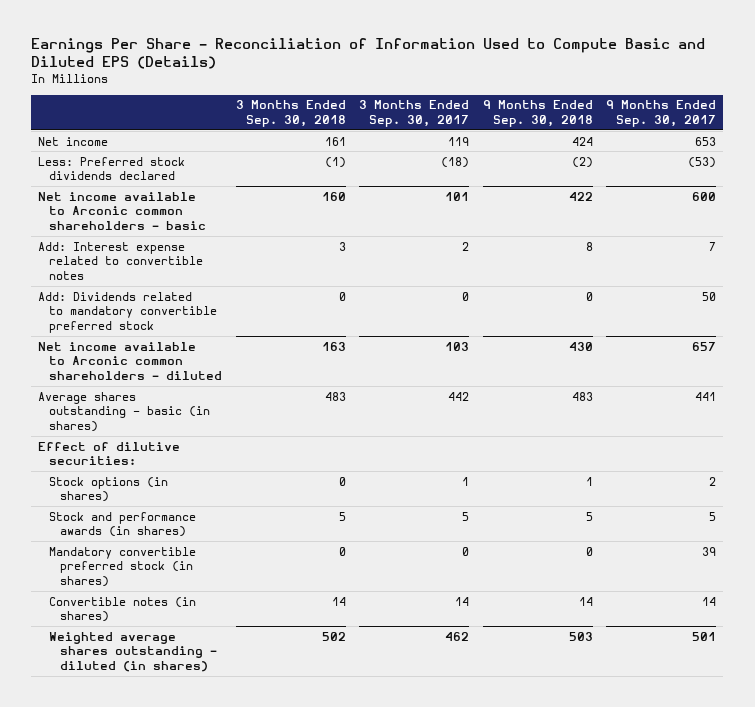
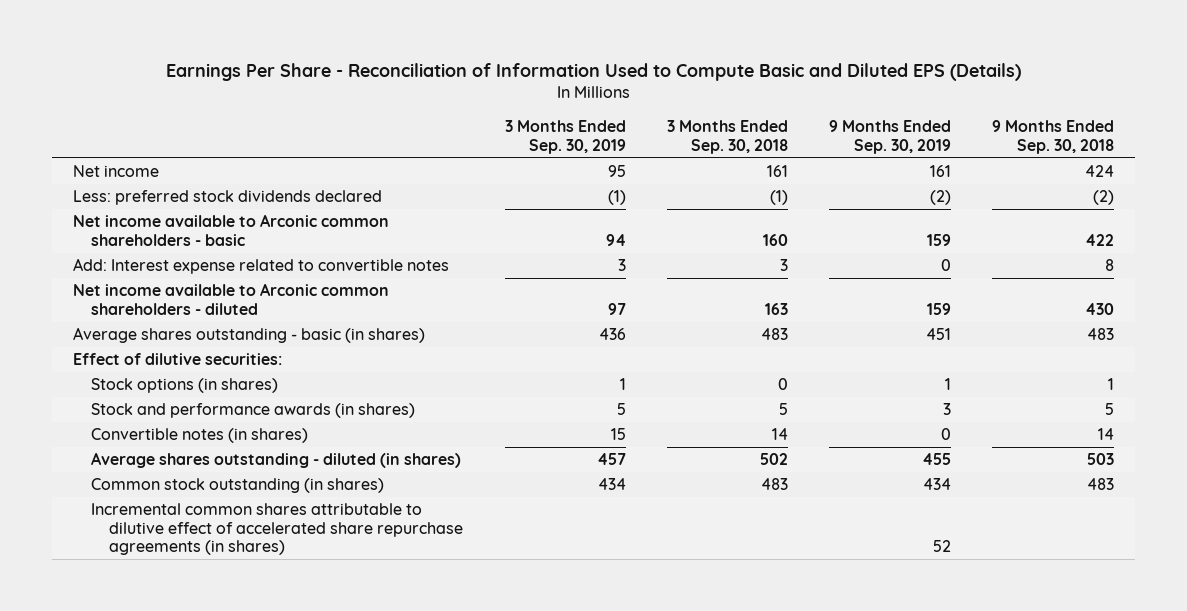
- | 3 Months Ended Sep. 30, 2018 | 3 Months Ended Sep. 30, 2017 | 9 Months Ended Sep. 30, 2018 | 9 Months Ended Sep. 30, 2017
+ | 3 Months Ended Sep. 30, 2019 | 3 Months Ended Sep. 30, 2018 | 9 Months Ended Sep. 30, 2019 | 9 Months Ended Sep. 30, 2018
- Less: Preferred stock dividends declared | (1) | (18) | (2) | (53)
+ Less: preferred stock dividends declared | (1) | (1) | (2) | (2)
- Add: Dividends related to mandatory convertible preferred stock | 0 | 0 | 0 | 50
- Mandatory convertible preferred stock (in shares) | 0 | 0 | 0 | 39
- Weighted average shares outstanding - diluted (in shares) | 502 | 462 | 503 | 501
+ Average shares outstanding - diluted (in shares) | 457 | 502 | 455 | 503
+ Common stock outstanding (in shares) | 434 | 483 | 434 | 483
+ Incremental common shares attributable to dilutive effect of accelerated share repurchase agreements (in shares) | | | 52 |

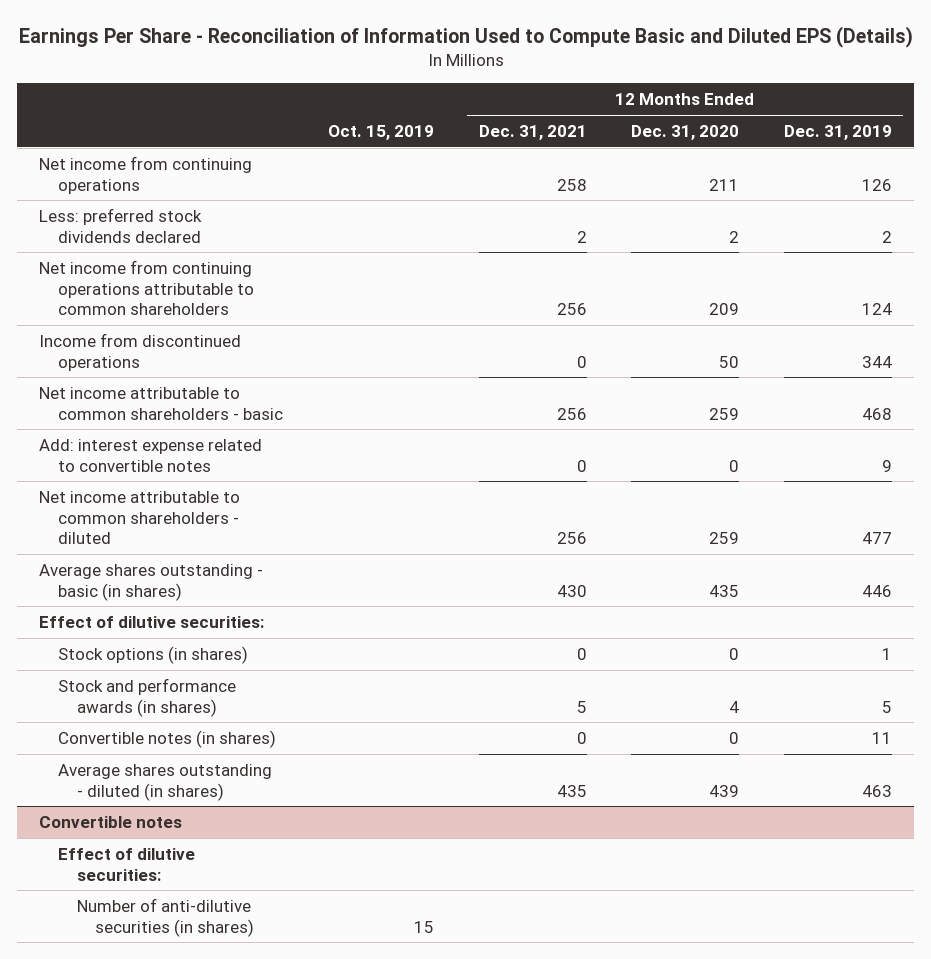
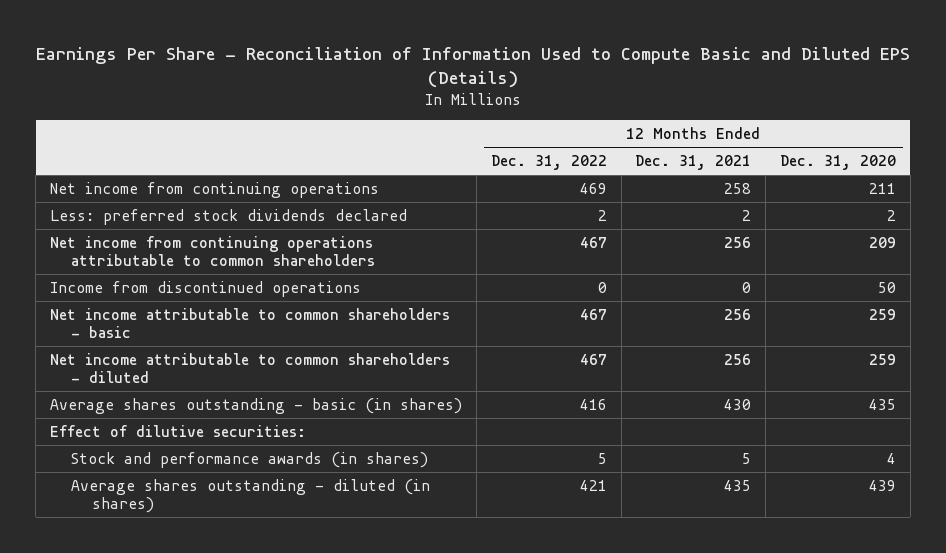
- | Oct. 15, 2019 | 12 Months Ended Dec. 31, 2021 | 12 Months Ended Dec. 31, 2020 | 12 Months Ended Dec. 31, 2019
+ | 12 Months Ended Dec. 31, 2022 | 12 Months Ended Dec. 31, 2021 | 12 Months Ended Dec. 31, 2020
- Add: interest expense related to convertible notes | | 0 | 0 | 9
- Stock options (in shares) | | 0 | 0 | 1
- Convertible notes (in shares) | | 0 | 0 | 11
- Convertible notes
- Effect of dilutive securities:
- Number of anti-dilutive securities (in shares) | 15 | | |

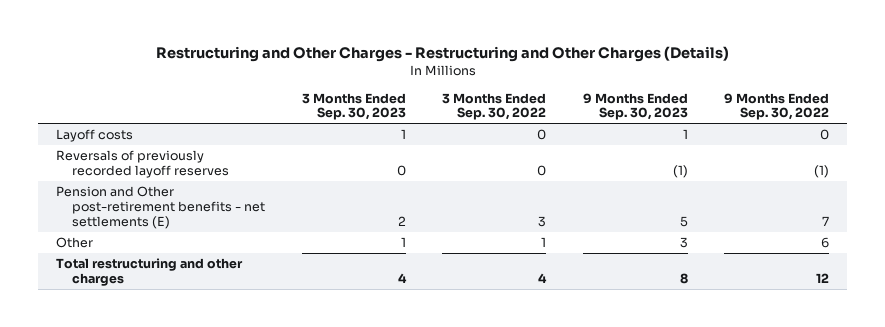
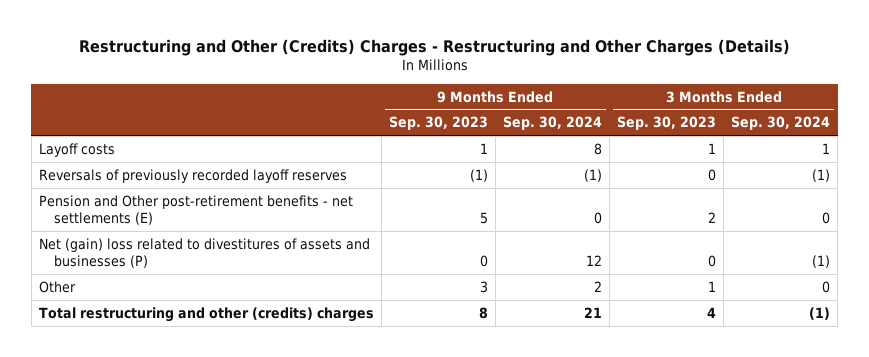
- Restructuring and Other Charges - Restructuring and Other Charges (Details)
+ Restructuring and Other (Credits) Charges - Restructuring and Other Charges (Details)
- | 3 Months Ended Sep. 30, 2023 | 3 Months Ended Sep. 30, 2022 | 9 Months Ended Sep. 30, 2023 | 9 Months Ended Sep. 30, 2022
+ | 9 Months Ended Sep. 30, 2023 | 9 Months Ended Sep. 30, 2024 | 3 Months Ended Sep. 30, 2023 | 3 Months Ended Sep. 30, 2024
+ Net (gain) loss related to divestitures of assets and businesses (P) | 0 | 12 | 0 | (1)
- Total restructuring and other charges | 4 | 4 | 8 | 12
+ Total restructuring and other (credits) charges | 8 | 21 | 4 | (1)

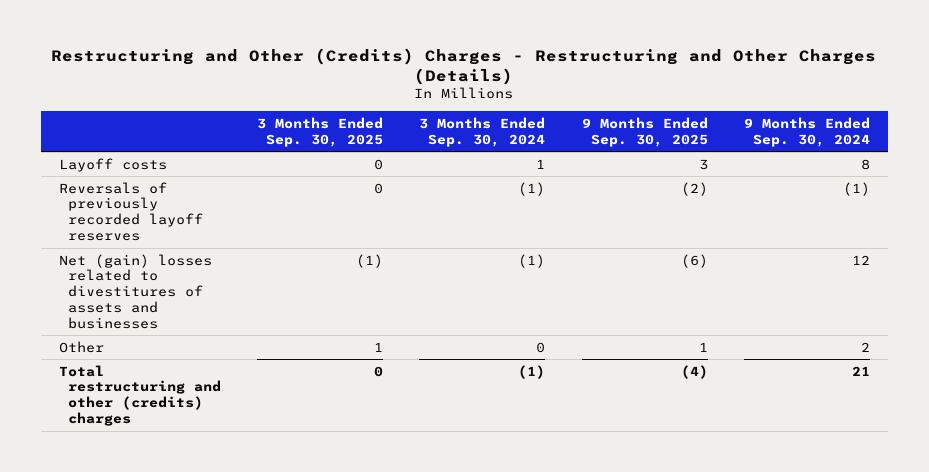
- | 9 Months Ended Sep. 30, 2023 | 9 Months Ended Sep. 30, 2024 | 3 Months Ended Sep. 30, 2023 | 3 Months Ended Sep. 30, 2024
+ | 3 Months Ended Sep. 30, 2025 | 3 Months Ended Sep. 30, 2024 | 9 Months Ended Sep. 30, 2025 | 9 Months Ended Sep. 30, 2024
- Pension and Other post-retirement benefits - net settlements (E) | 5 | 0 | 2 | 0
- Net (gain) loss related to divestitures of assets and businesses (P) | 0 | 12 | 0 | (1)
+ Net (gain) losses related to divestitures of assets and businesses | (1) | (1) | (6) | 12

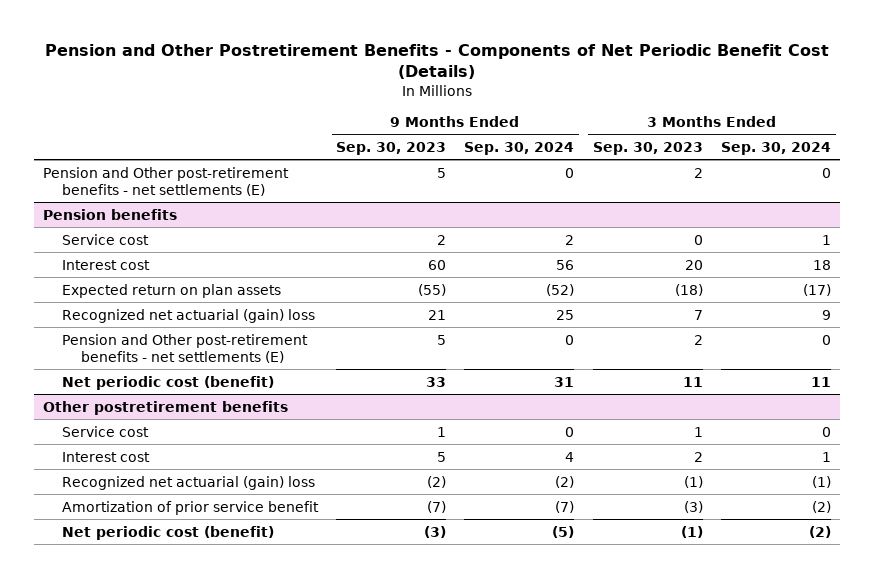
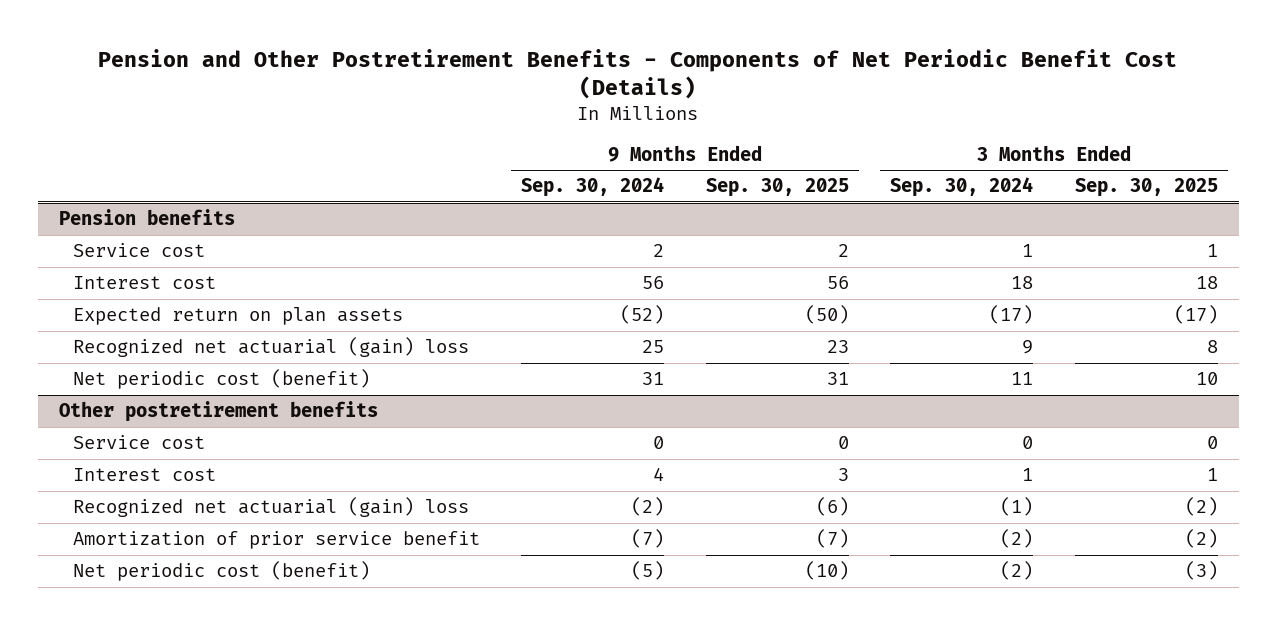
- | 9 Months Ended Sep. 30, 2023 | 9 Months Ended Sep. 30, 2024 | 3 Months Ended Sep. 30, 2023 | 3 Months Ended Sep. 30, 2024
+ | 9 Months Ended Sep. 30, 2024 | 9 Months Ended Sep. 30, 2025 | 3 Months Ended Sep. 30, 2024 | 3 Months Ended Sep. 30, 2025
- Pension and Other post-retirement benefits - net settlements (E) | 5 | 0 | 2 | 0
@ Pension benefits
- Pension and Other post-retirement benefits - net settlements (E) | 5 | 0 | 2 | 0

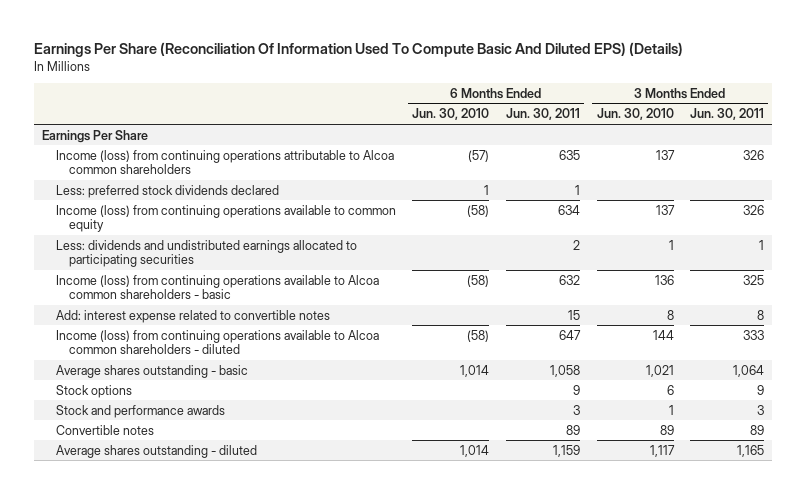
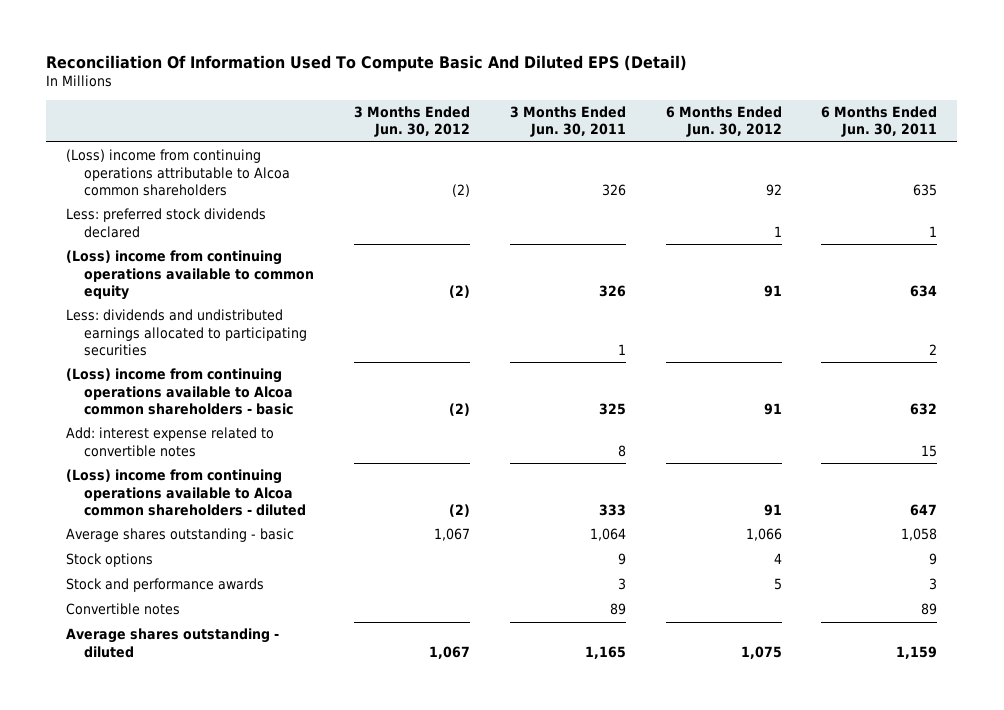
- Earnings Per Share (Reconciliation Of Information Used To Compute Basic And Diluted EPS) (Details)
+ Reconciliation Of Information Used To Compute Basic And Diluted EPS (Detail)
- | 6 Months Ended Jun. 30, 2010 | 6 Months Ended Jun. 30, 2011 | 3 Months Ended Jun. 30, 2010 | 3 Months Ended Jun. 30, 2011
+ | 3 Months Ended Jun. 30, 2012 | 3 Months Ended Jun. 30, 2011 | 6 Months Ended Jun. 30, 2012 | 6 Months Ended Jun. 30, 2011
- Earnings Per Share
- Income (loss) from continuing operations attributable to Alcoa common shareholders | (57) | 635 | 137 | 326
+ (Loss) income from continuing operations attributable to Alcoa common shareholders | (2) | 326 | 92 | 635
- Income (loss) from continuing operations available to common equity | (58) | 634 | 137 | 326
+ (Loss) income from continuing operations available to common equity | (2) | 326 | 91 | 634
- Income (loss) from continuing operations available to Alcoa common shareholders - basic | (58) | 632 | 136 | 325
+ (Loss) income from continuing operations available to Alcoa common shareholders - basic | (2) | 325 | 91 | 632
- Income (loss) from continuing operations available to Alcoa common shareholders - diluted | (58) | 647 | 144 | 333
+ (Loss) income from continuing operations available to Alcoa common shareholders - diluted | (2) | 333 | 91 | 647

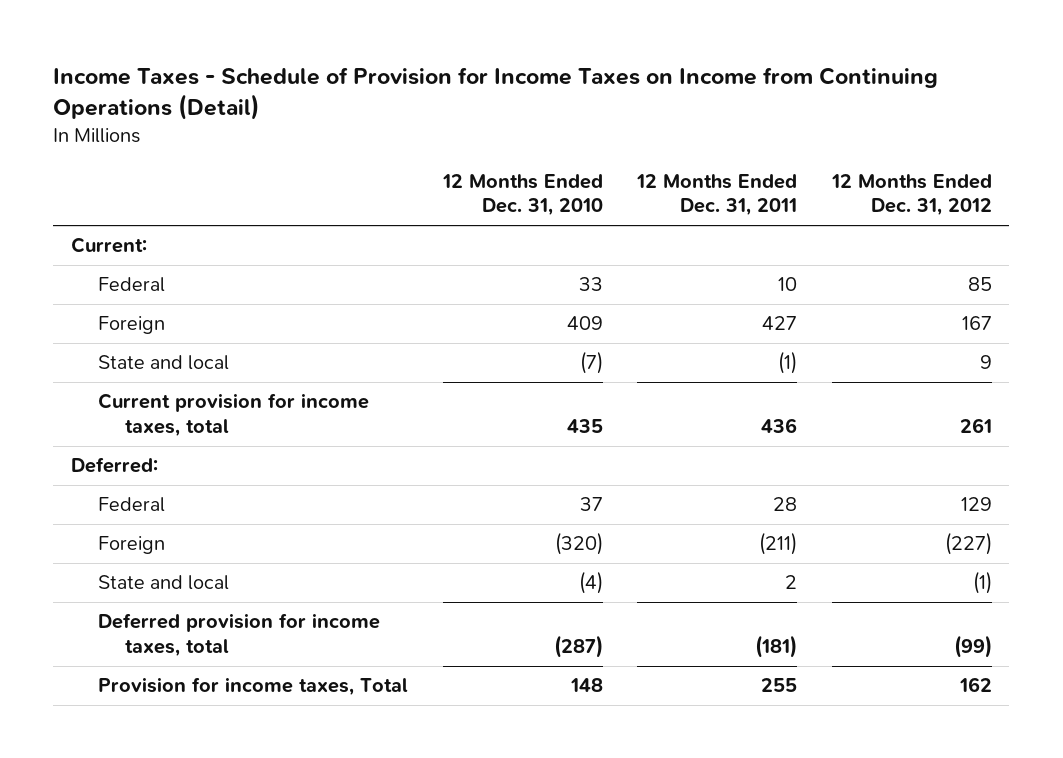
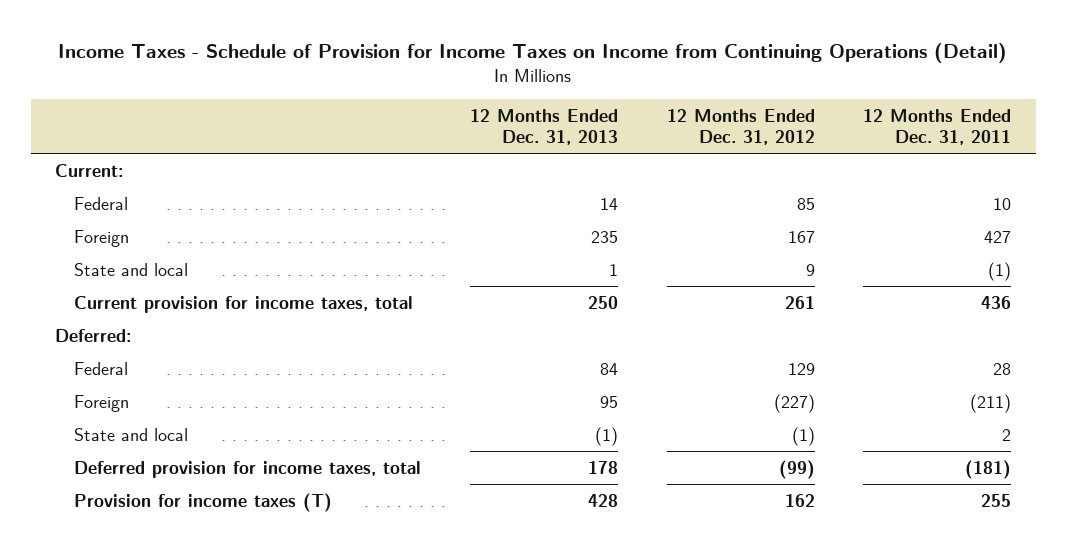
- | 12 Months Ended Dec. 31, 2010 | 12 Months Ended Dec. 31, 2011 | 12 Months Ended Dec. 31, 2012
+ | 12 Months Ended Dec. 31, 2013 | 12 Months Ended Dec. 31, 2012 | 12 Months Ended Dec. 31, 2011
- Provision for income taxes, Total | 148 | 255 | 162
+ Provision for income taxes (T) | 428 | 162 | 255

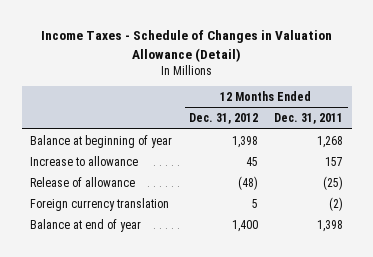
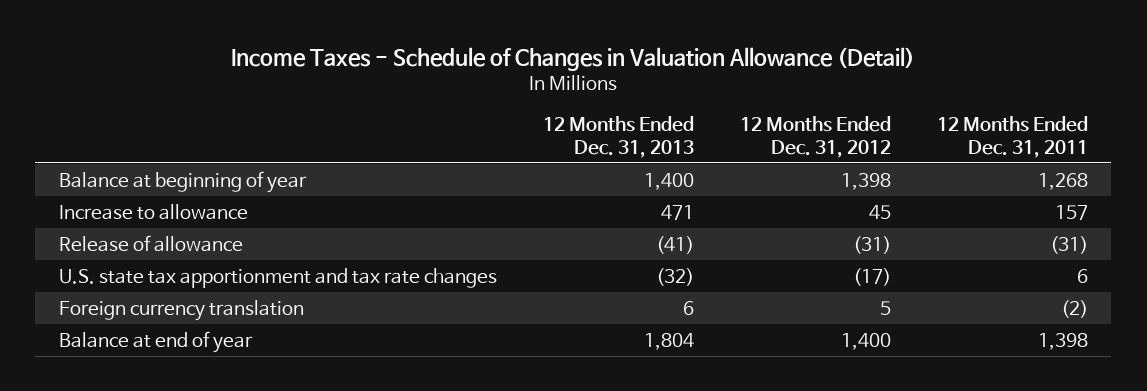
- | 12 Months Ended Dec. 31, 2012 | 12 Months Ended Dec. 31, 2011
+ | 12 Months Ended Dec. 31, 2013 | 12 Months Ended Dec. 31, 2012 | 12 Months Ended Dec. 31, 2011
- Release of allowance | (48) | (25)
+ Release of allowance | (41) | (31) | (31)
+ U.S. state tax apportionment and tax rate changes | (32) | (17) | 6

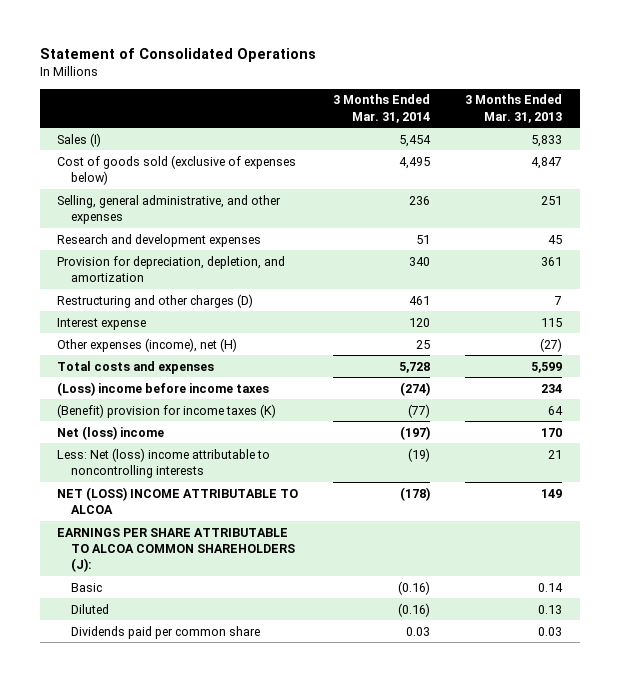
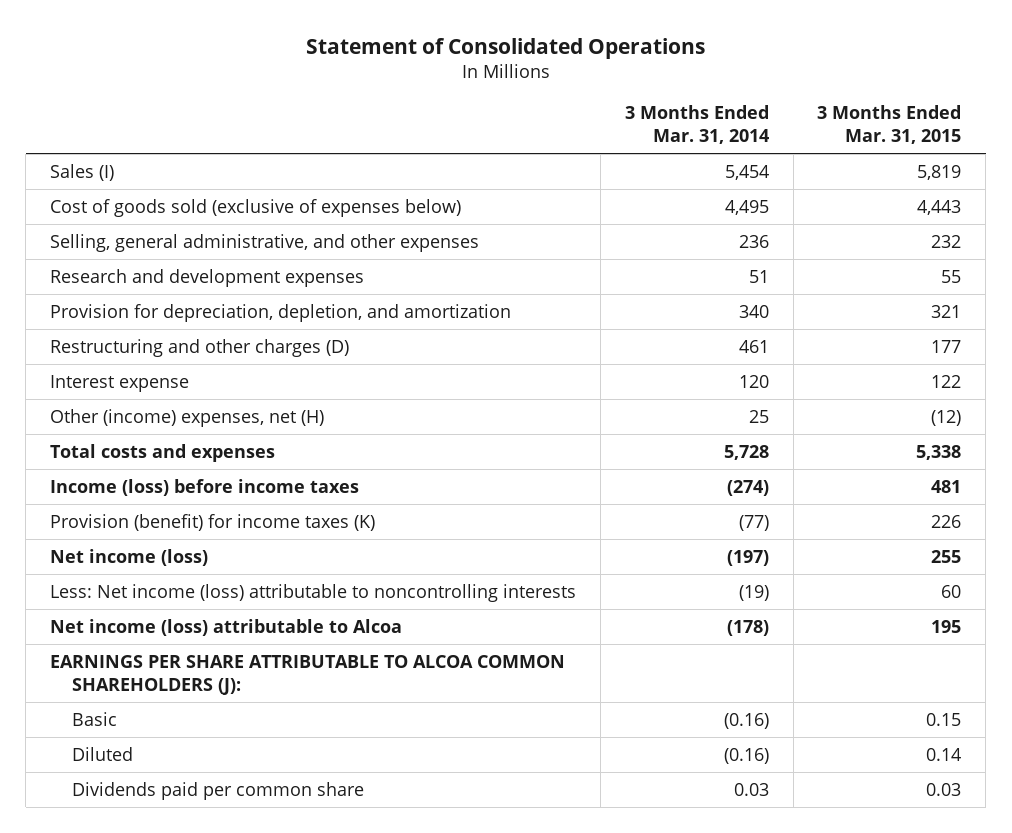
- | 3 Months Ended Mar. 31, 2014 | 3 Months Ended Mar. 31, 2013
+ | 3 Months Ended Mar. 31, 2014 | 3 Months Ended Mar. 31, 2015
- Other expenses (income), net (H) | 25 | (27)
+ Other (income) expenses, net (H) | 25 | (12)
- (Loss) income before income taxes | (274) | 234
- (Benefit) provision for income taxes (K) | (77) | 64
- Net (loss) income | (197) | 170
- Less: Net (loss) income attributable to noncontrolling interests | (19) | 21
- NET (LOSS) INCOME ATTRIBUTABLE TO ALCOA | (178) | 149
+ Income (loss) before income taxes | (274) | 481
+ Provision (benefit) for income taxes (K) | (77) | 226
+ Net income (loss) | (197) | 255
+ Less: Net income (loss) attributable to noncontrolling interests | (19) | 60
+ Net income (loss) attributable to Alcoa | (178) | 195

